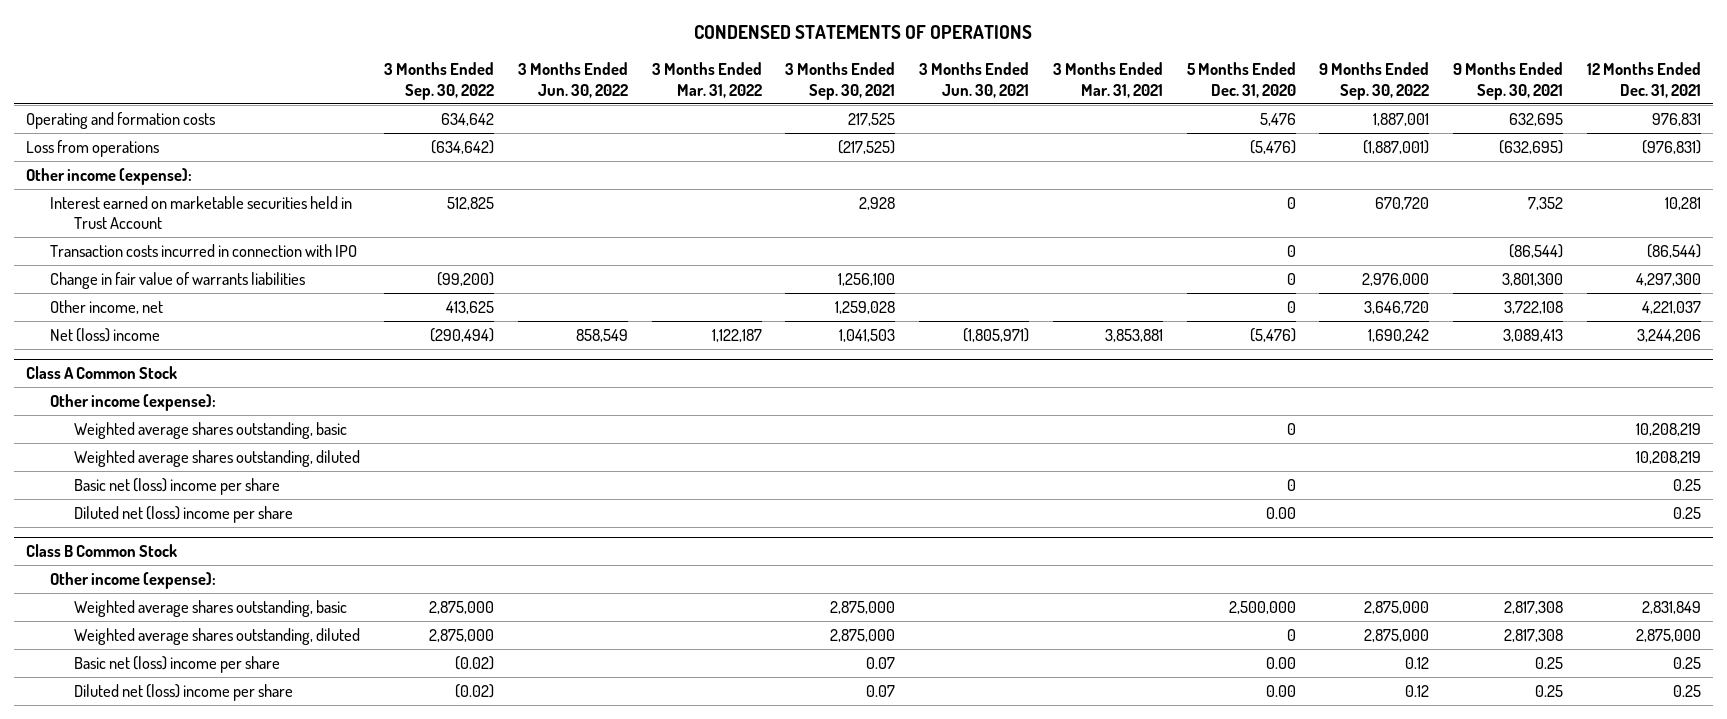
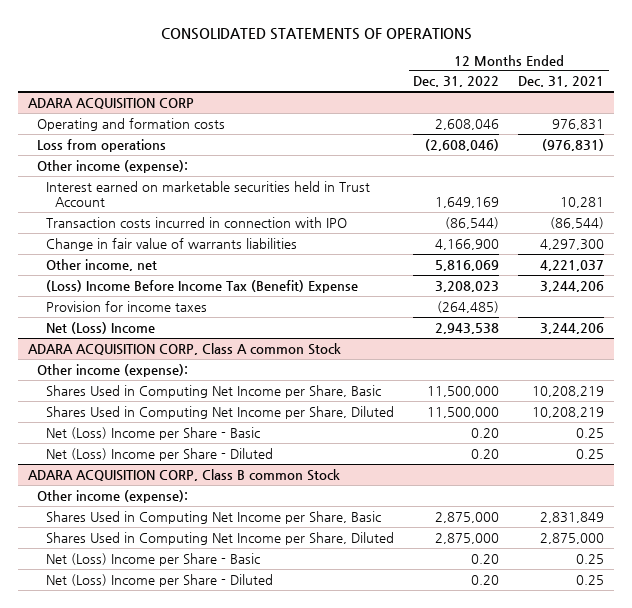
- CONDENSED STATEMENTS OF OPERATIONS
+ CONSOLIDATED STATEMENTS OF OPERATIONS
- | 3 Months Ended Sep. 30, 2022 | 3 Months Ended Jun. 30, 2022 | 3 Months Ended Mar. 31, 2022 | 3 Months Ended Sep. 30, 2021 | 3 Months Ended Jun. 30, 2021 | 3 Months Ended Mar. 31, 2021 | 5 Months Ended Dec. 31, 2020 | 9 Months Ended Sep. 30, 2022 | 9 Months Ended Sep. 30, 2021 | 12 Months Ended Dec. 31, 2021
+ | 12 Months Ended Dec. 31, 2022 | 12 Months Ended Dec. 31, 2021
+ ADARA ACQUISITION CORP
- Net (loss) income | (290,494) | 858,549 | 1,122,187 | 1,041,503 | (1,805,971) | 3,853,881 | (5,476) | 1,690,242 | 3,089,413 | 3,244,206
- Class A Common Stock
+ (Loss) Income Before Income Tax (Benefit) Expense | 3,208,023 | 3,244,206
+ Provision for income taxes | (264,485) |
+ Net (Loss) Income | 2,943,538 | 3,244,206
+ ADARA ACQUISITION CORP, Class A common Stock
- Weighted average shares outstanding, basic | | | | | | | 0 | | | 10,208,219
- Weighted average shares outstanding, diluted | | | | | | | | | | 10,208,219
- Basic net (loss) income per share | | | | | | | 0 | | | 0.25
- Diluted net (loss) income per share | | | | | | | 0.00 | | | 0.25
- Class B Common Stock
+ Shares Used in Computing Net Income per Share, Basic | 11,500,000 | 10,208,219
+ Shares Used in Computing Net Income per Share, Diluted | 11,500,000 | 10,208,219
+ Net (Loss) Income per Share - Basic | 0.20 | 0.25
+ Net (Loss) Income per Share - Diluted | 0.20 | 0.25
+ ADARA ACQUISITION CORP, Class B common Stock
- Weighted average shares outstanding, basic | 2,875,000 | | | 2,875,000 | | | 2,500,000 | 2,875,000 | 2,817,308 | 2,831,849
- Weighted average shares outstanding, diluted | 2,875,000 | | | 2,875,000 | | | 0 | 2,875,000 | 2,817,308 | 2,875,000
- Basic net (loss) income per share | (0.02) | | | 0.07 | | | 0.00 | 0.12 | 0.25 | 0.25
- Diluted net (loss) income per share | (0.02) | | | 0.07 | | | 0.00 | 0.12 | 0.25 | 0.25
+ Shares Used in Computing Net Income per Share, Basic | 2,875,000 | 2,831,849
+ Shares Used in Computing Net Income per Share, Diluted | 2,875,000 | 2,875,000
+ Net (Loss) Income per Share - Basic | 0.20 | 0.25
+ Net (Loss) Income per Share - Diluted | 0.20 | 0.25

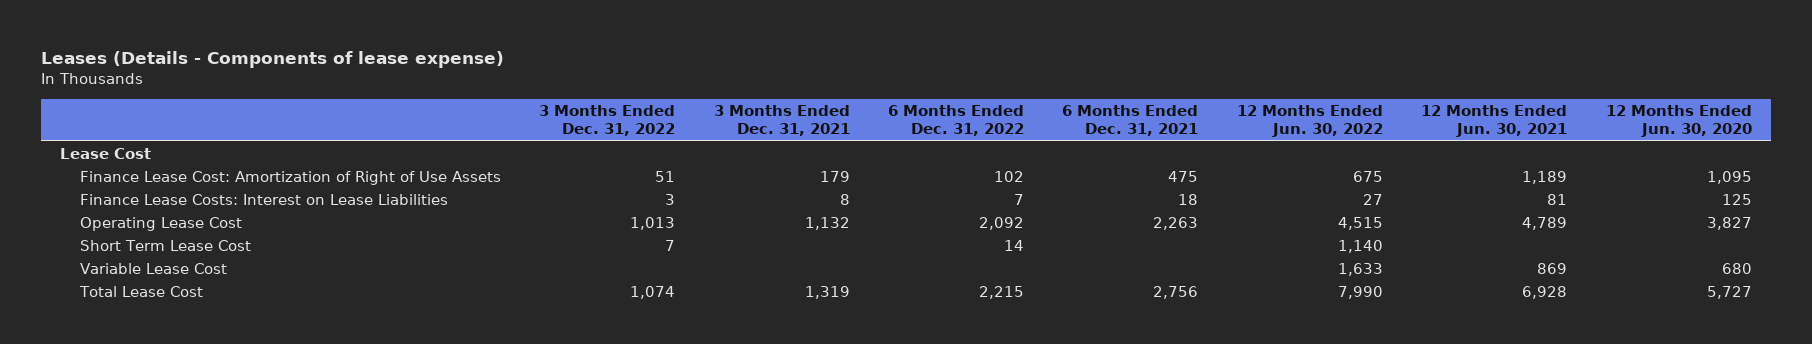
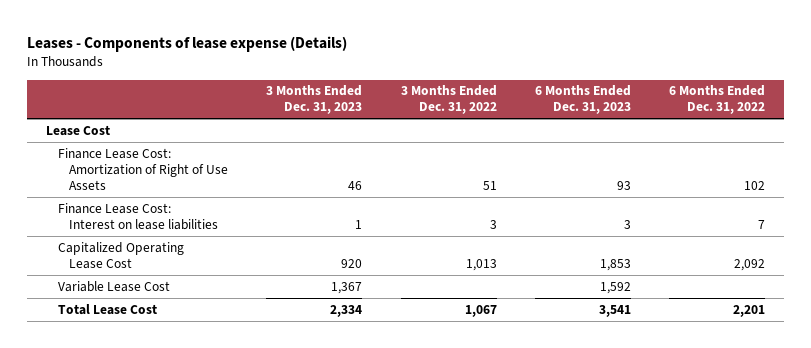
- Leases (Details - Components of lease expense)
+ Leases - Components of lease expense (Details)
- | 3 Months Ended Dec. 31, 2022 | 3 Months Ended Dec. 31, 2021 | 6 Months Ended Dec. 31, 2022 | 6 Months Ended Dec. 31, 2021 | 12 Months Ended Jun. 30, 2022 | 12 Months Ended Jun. 30, 2021 | 12 Months Ended Jun. 30, 2020
+ | 3 Months Ended Dec. 31, 2023 | 3 Months Ended Dec. 31, 2022 | 6 Months Ended Dec. 31, 2023 | 6 Months Ended Dec. 31, 2022
- Finance Lease Costs: Interest on Lease Liabilities | 3 | 8 | 7 | 18 | 27 | 81 | 125
- Operating Lease Cost | 1,013 | 1,132 | 2,092 | 2,263 | 4,515 | 4,789 | 3,827
- Short Term Lease Cost | 7 | | 14 | | 1,140 | |
+ Finance Lease Cost: Interest on lease liabilities | 1 | 3 | 3 | 7
+ Capitalized Operating Lease Cost | 920 | 1,013 | 1,853 | 2,092
- Total Lease Cost | 1,074 | 1,319 | 2,215 | 2,756 | 7,990 | 6,928 | 5,727
+ Total Lease Cost | 2,334 | 1,067 | 3,541 | 2,201

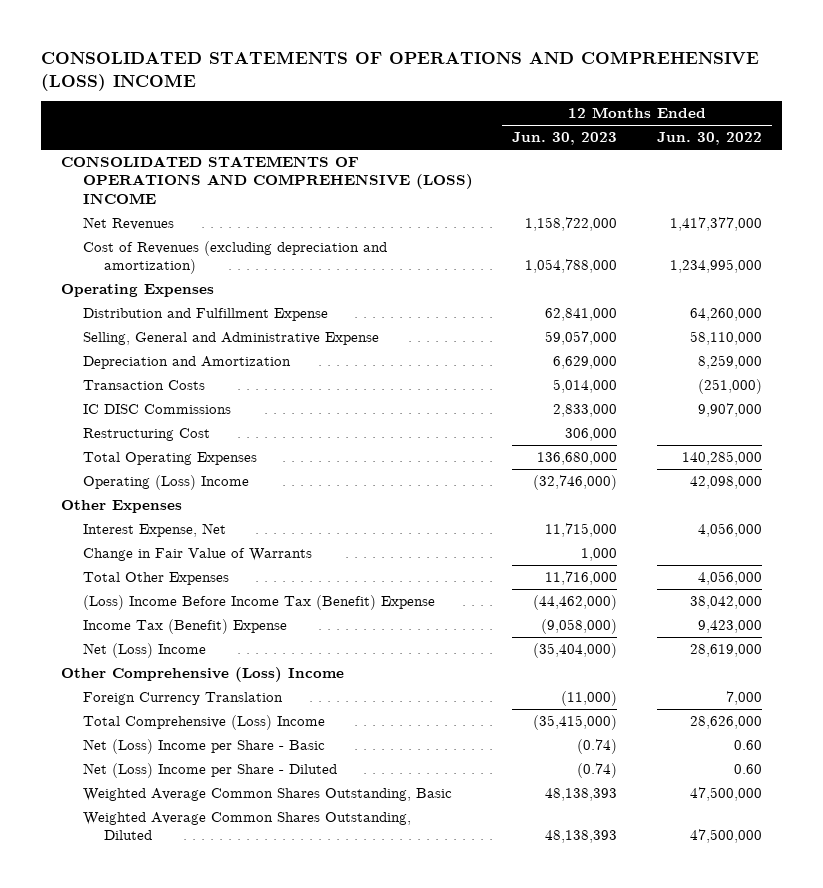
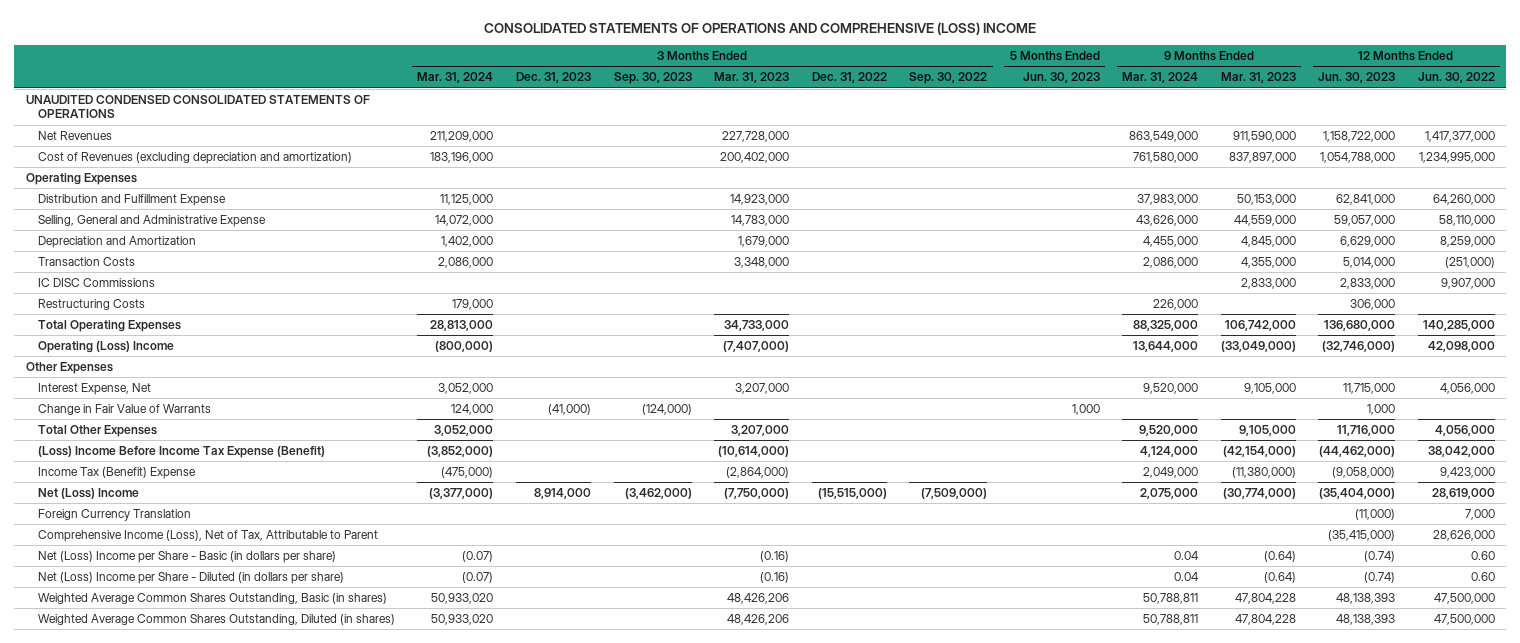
- | 12 Months Ended Jun. 30, 2023 | 12 Months Ended Jun. 30, 2022
+ | 3 Months Ended Mar. 31, 2024 | 3 Months Ended Dec. 31, 2023 | 3 Months Ended Sep. 30, 2023 | 3 Months Ended Mar. 31, 2023 | 3 Months Ended Dec. 31, 2022 | 3 Months Ended Sep. 30, 2022 | 5 Months Ended Jun. 30, 2023 | 9 Months Ended Mar. 31, 2024 | 9 Months Ended Mar. 31, 2023 | 12 Months Ended Jun. 30, 2023 | 12 Months Ended Jun. 30, 2022
- CONSOLIDATED STATEMENTS OF OPERATIONS AND COMPREHENSIVE (LOSS) INCOME
+ UNAUDITED CONDENSED CONSOLIDATED STATEMENTS OF OPERATIONS
- Restructuring Cost | 306,000 |
+ Restructuring Costs | 179,000 | | | | | | | 226,000 | | 306,000 |
- (Loss) Income Before Income Tax (Benefit) Expense | (44,462,000) | 38,042,000
+ (Loss) Income Before Income Tax Expense (Benefit) | (3,852,000) | | | (10,614,000) | | | | 4,124,000 | (42,154,000) | (44,462,000) | 38,042,000
- Other Comprehensive (Loss) Income
- Total Comprehensive (Loss) Income | (35,415,000) | 28,626,000
- Net (Loss) Income per Share - Basic | (0.74) | 0.60
- Net (Loss) Income per Share - Diluted | (0.74) | 0.60
- Weighted Average Common Shares Outstanding, Basic | 48,138,393 | 47,500,000
- Weighted Average Common Shares Outstanding, Diluted | 48,138,393 | 47,500,000
+ Comprehensive Income (Loss), Net of Tax, Attributable to Parent | | | | | | | | | | (35,415,000) | 28,626,000
+ Net (Loss) Income per Share - Basic (in dollars per share) | (0.07) | | | (0.16) | | | | 0.04 | (0.64) | (0.74) | 0.60
+ Net (Loss) Income per Share - Diluted (in dollars per share) | (0.07) | | | (0.16) | | | | 0.04 | (0.64) | (0.74) | 0.60
+ Weighted Average Common Shares Outstanding, Basic (in shares) | 50,933,020 | | | 48,426,206 | | | | 50,788,811 | 47,804,228 | 48,138,393 | 47,500,000
+ Weighted Average Common Shares Outstanding, Diluted (in shares) | 50,933,020 | | | 48,426,206 | | | | 50,788,811 | 47,804,228 | 48,138,393 | 47,500,000

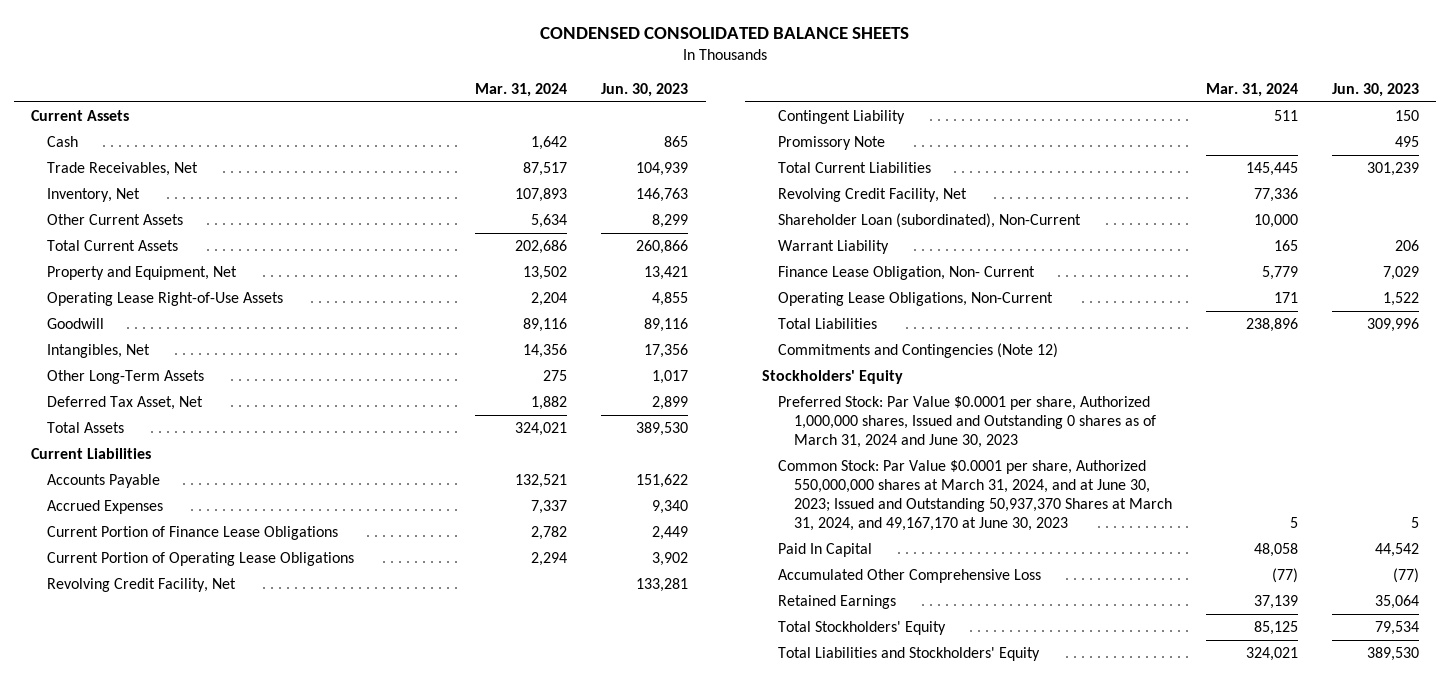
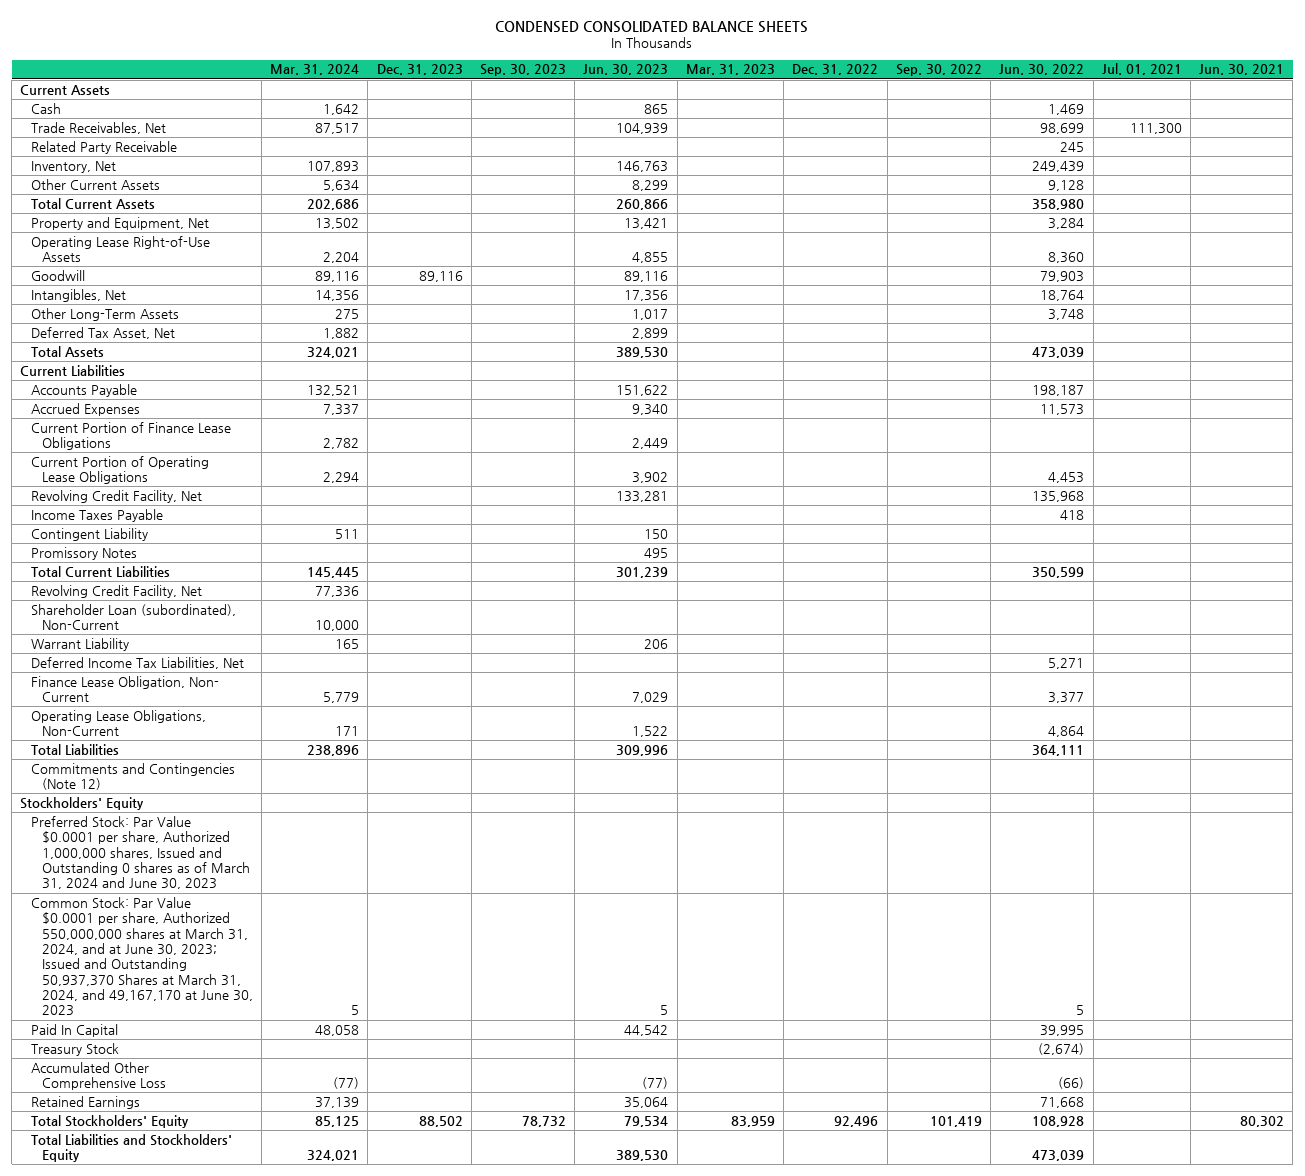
- | Mar. 31, 2024 | Jun. 30, 2023
+ | Mar. 31, 2024 | Dec. 31, 2023 | Sep. 30, 2023 | Jun. 30, 2023 | Mar. 31, 2023 | Dec. 31, 2022 | Sep. 30, 2022 | Jun. 30, 2022 | Jul. 01, 2021 | Jun. 30, 2021
+ Related Party Receivable | | | | | | | | 245 | |
+ Income Taxes Payable | | | | | | | | 418 | |
- Promissory Note | | 495
+ Promissory Notes | | | | 495 | | | | | |
+ Deferred Income Tax Liabilities, Net | | | | | | | | 5,271 | |
+ Treasury Stock | | | | | | | | (2,674) | |

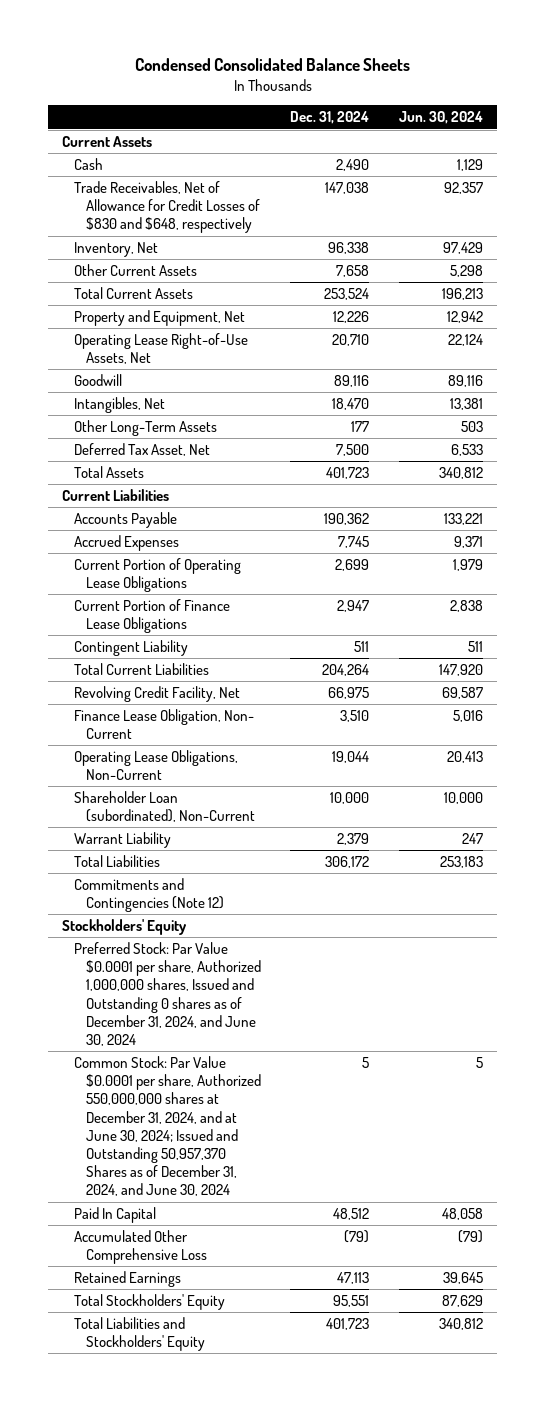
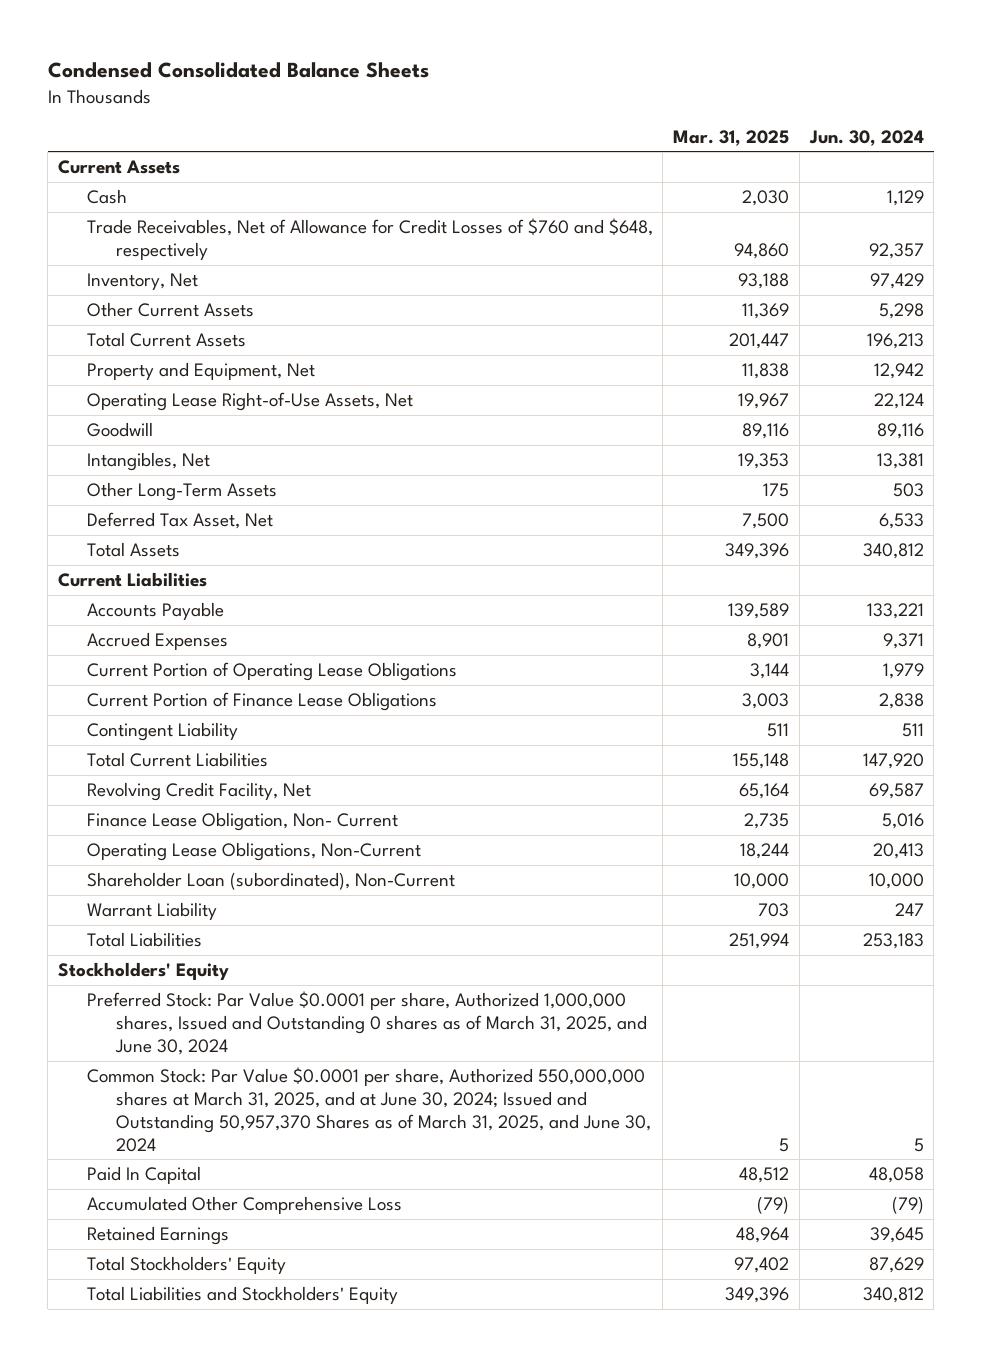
- | Dec. 31, 2024 | Jun. 30, 2024
+ | Mar. 31, 2025 | Jun. 30, 2024
- Trade Receivables, Net of Allowance for Credit Losses of $830 and $648, respectively | 147,038 | 92,357
+ Trade Receivables, Net of Allowance for Credit Losses of $760 and $648, respectively | 94,860 | 92,357
- Commitments and Contingencies (Note 12)
- Preferred Stock: Par Value $0.0001 per share, Authorized 1,000,000 shares, Issued and Outstanding 0 shares as of December 31, 2024, and June 30, 2024
- Common Stock: Par Value $0.0001 per share, Authorized 550,000,000 shares at December 31, 2024, and at June 30, 2024; Issued and Outstanding 50,957,370 Shares as of December 31, 2024, and June 30, 2024 | 5 | 5
+ Preferred Stock: Par Value $0.0001 per share, Authorized 1,000,000 shares, Issued and Outstanding 0 shares as of March 31, 2025, and June 30, 2024
+ Common Stock: Par Value $0.0001 per share, Authorized 550,000,000 shares at March 31, 2025, and at June 30, 2024; Issued and Outstanding 50,957,370 Shares as of March 31, 2025, and June 30, 2024 | 5 | 5

